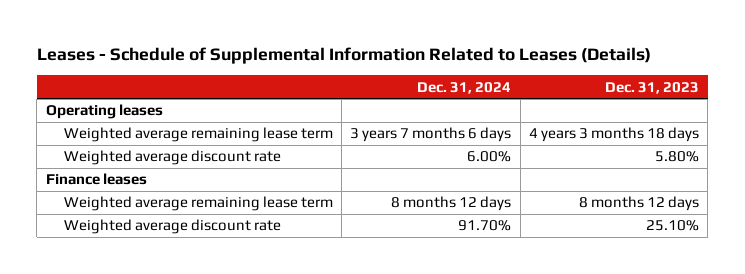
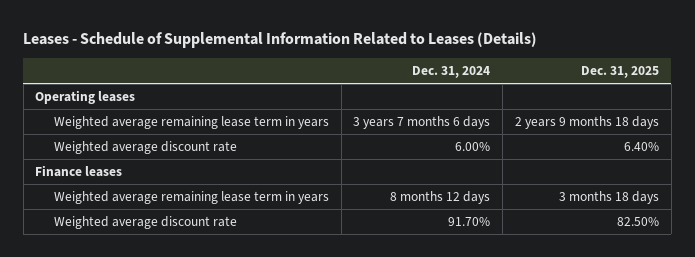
- | Dec. 31, 2024 | Dec. 31, 2023
+ | Dec. 31, 2024 | Dec. 31, 2025
- Weighted average remaining lease term | 3 years 7 months 6 days | 4 years 3 months 18 days
+ Weighted average remaining lease term in years | 3 years 7 months 6 days | 2 years 9 months 18 days
- Weighted average remaining lease term | 8 months 12 days | 8 months 12 days
+ Weighted average remaining lease term in years | 8 months 12 days | 3 months 18 days

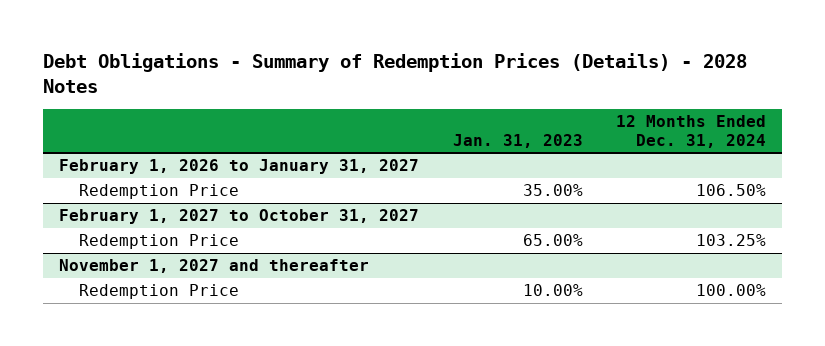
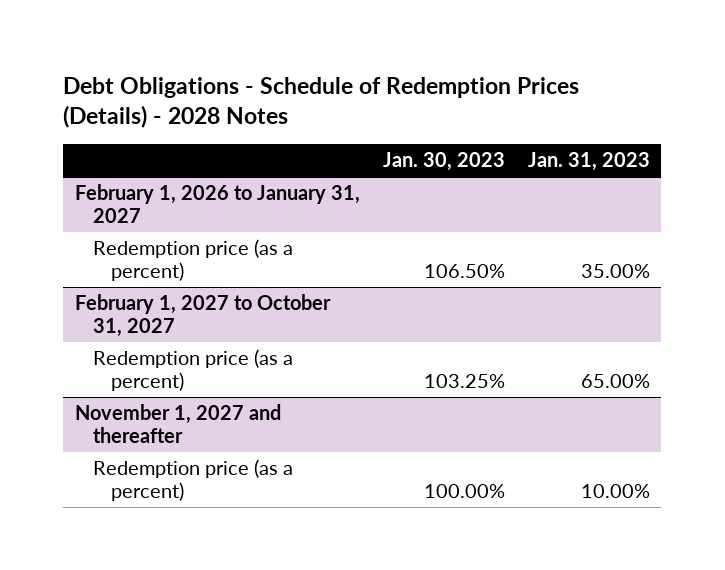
- Debt Obligations - Summary of Redemption Prices (Details) - 2028 Notes
+ Debt Obligations - Schedule of Redemption Prices (Details) - 2028 Notes
- | Jan. 31, 2023 | 12 Months Ended Dec. 31, 2024
+ | Jan. 30, 2023 | Jan. 31, 2023
@ February 1, 2026 to January 31, 2027
- Redemption Price | 35.00% | 106.50%
+ Redemption price (as a percent) | 106.50% | 35.00%
@ February 1, 2027 to October 31, 2027
- Redemption Price | 65.00% | 103.25%
+ Redemption price (as a percent) | 103.25% | 65.00%
@ November 1, 2027 and thereafter
- Redemption Price | 10.00% | 100.00%
+ Redemption price (as a percent) | 100.00% | 10.00%

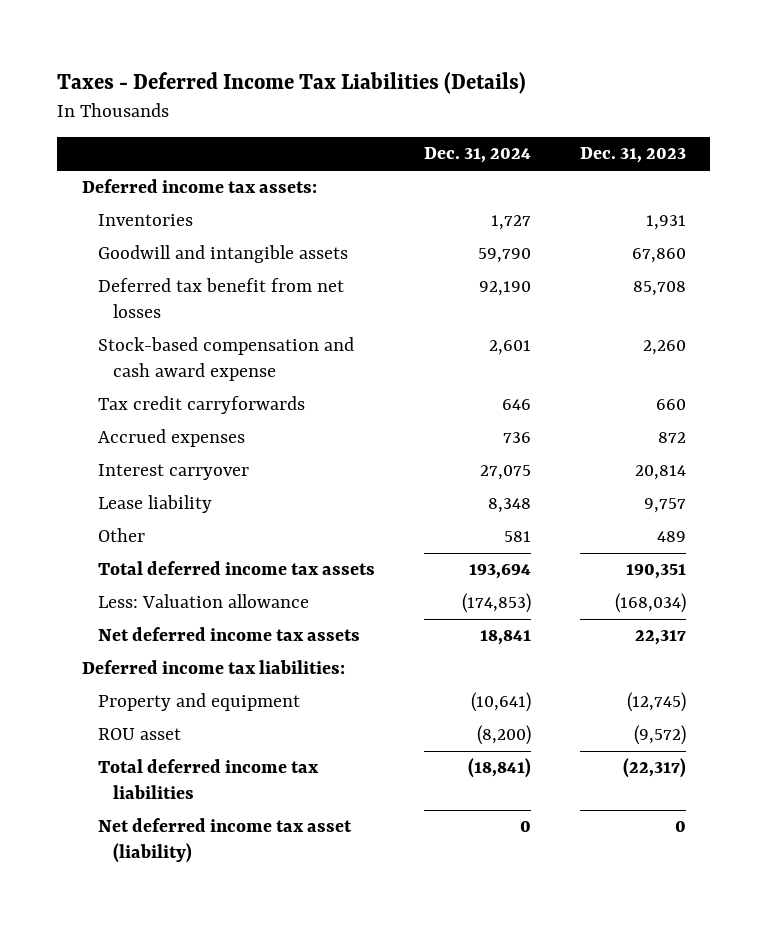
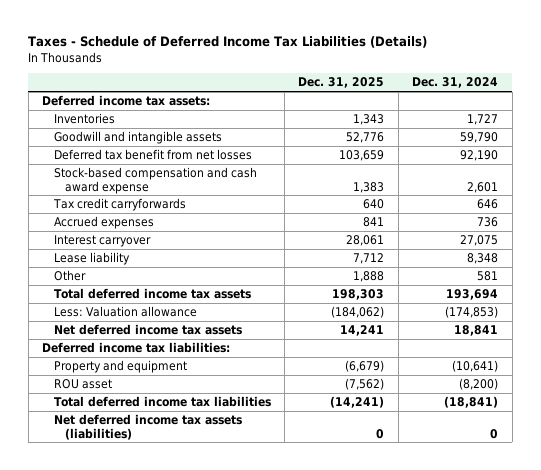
- Taxes - Deferred Income Tax Liabilities (Details)
+ Taxes - Schedule of Deferred Income Tax Liabilities (Details)
- | Dec. 31, 2024 | Dec. 31, 2023
+ | Dec. 31, 2025 | Dec. 31, 2024
- Net deferred income tax asset (liability) | 0 | 0
+ Net deferred income tax assets (liabilities) | 0 | 0

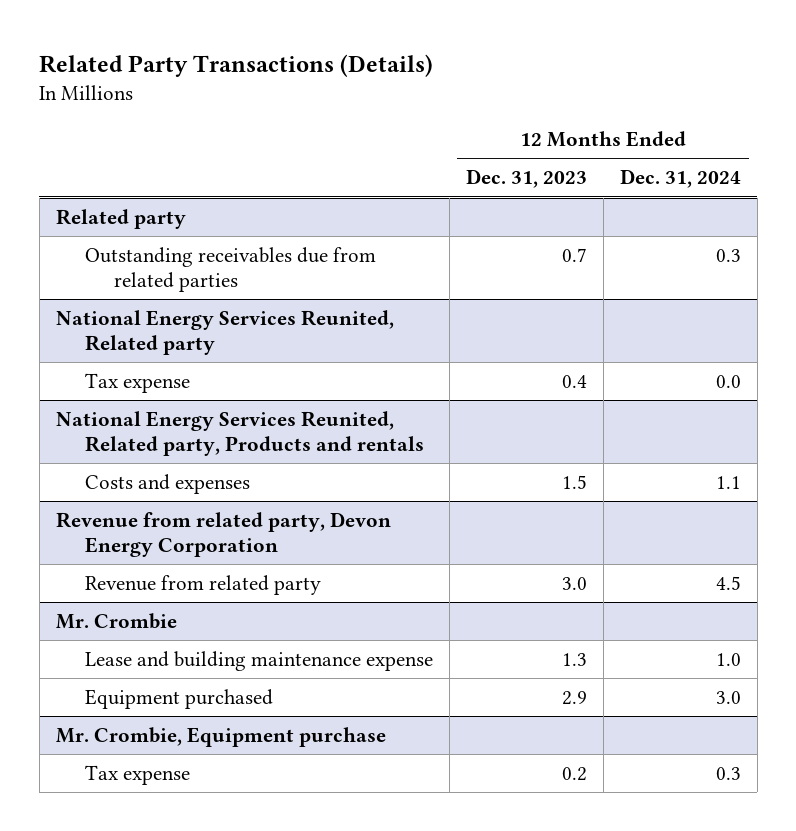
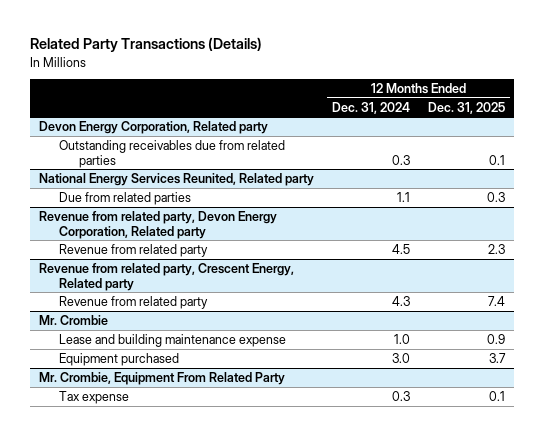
- | 12 Months Ended Dec. 31, 2023 | 12 Months Ended Dec. 31, 2024
+ | 12 Months Ended Dec. 31, 2024 | 12 Months Ended Dec. 31, 2025
- Related party
+ Devon Energy Corporation, Related party
@ National Energy Services Reunited, Related party
- Tax expense | 0.4 | 0.0
- National Energy Services Reunited, Related party, Products and rentals
- Costs and expenses | 1.5 | 1.1
- Revenue from related party, Devon Energy Corporation
@ National Energy Services Reunited, Related party
+ Due from related parties | 1.1 | 0.3
+ Revenue from related party, Devon Energy Corporation, Related party
+ Revenue from related party, Crescent Energy, Related party
+ Revenue from related party | 4.3 | 7.4
- Mr. Crombie, Equipment purchase
+ Mr. Crombie, Equipment From Related Party

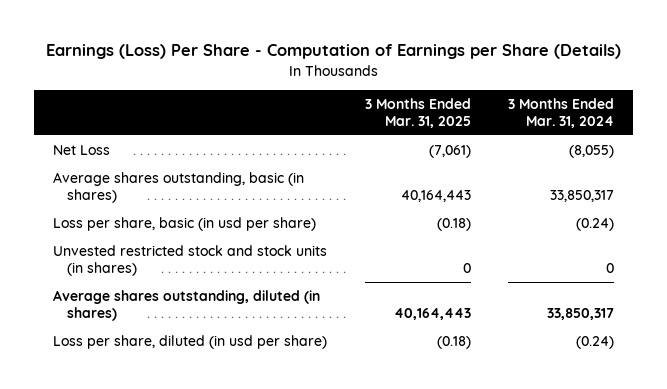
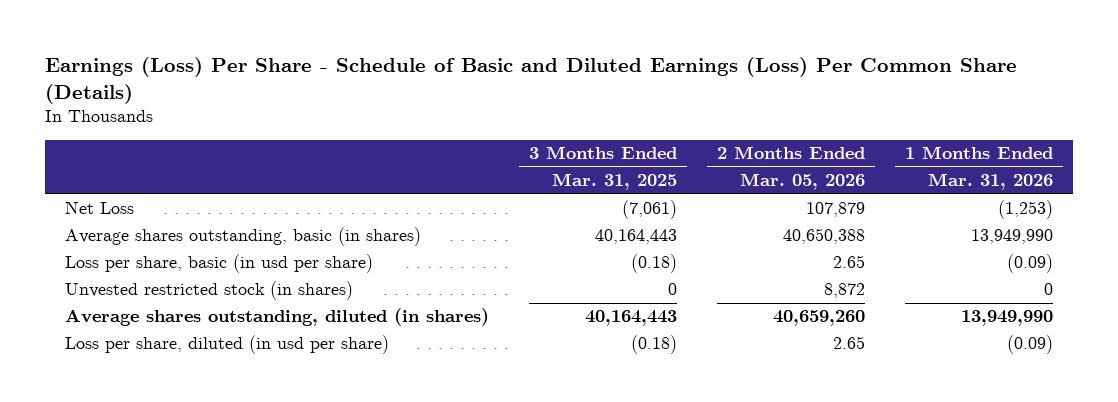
- Earnings (Loss) Per Share - Computation of Earnings per Share (Details)
+ Earnings (Loss) Per Share - Schedule of Basic and Diluted Earnings (Loss) Per Common Share (Details)
- | 3 Months Ended Mar. 31, 2025 | 3 Months Ended Mar. 31, 2024
+ | 3 Months Ended Mar. 31, 2025 | 2 Months Ended Mar. 05, 2026 | 1 Months Ended Mar. 31, 2026
- Unvested restricted stock and stock units (in shares) | 0 | 0
+ Unvested restricted stock (in shares) | 0 | 8,872 | 0

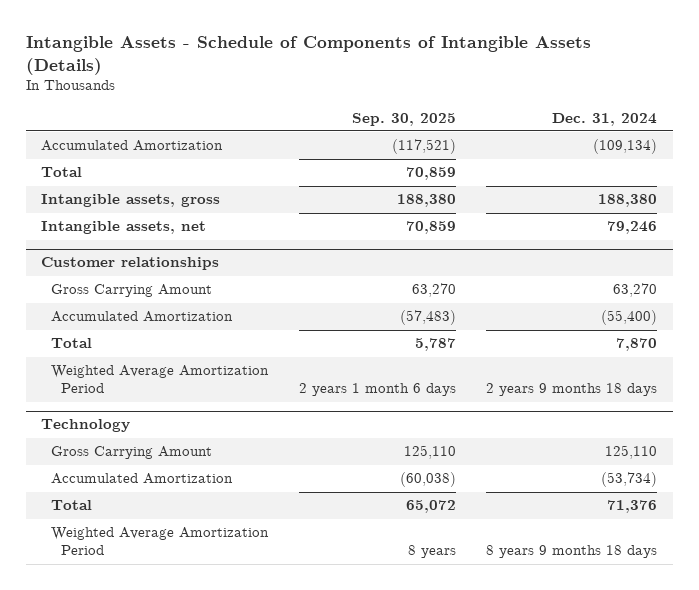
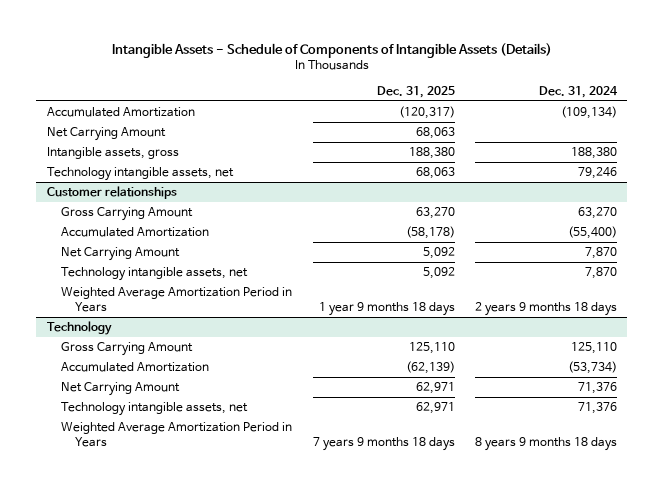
- | Sep. 30, 2025 | Dec. 31, 2024
+ | Dec. 31, 2025 | Dec. 31, 2024
- Total | 70,859 |
+ Net Carrying Amount | 68,063 |
- Intangible assets, net | 70,859 | 79,246
+ Technology intangible assets, net | 68,063 | 79,246
@ Customer relationships
- Total | 5,787 | 7,870
- Weighted Average Amortization Period | 2 years 1 month 6 days | 2 years 9 months 18 days
+ Net Carrying Amount | 5,092 | 7,870
+ Technology intangible assets, net | 5,092 | 7,870
+ Weighted Average Amortization Period in Years | 1 year 9 months 18 days | 2 years 9 months 18 days
@ Technology
- Total | 65,072 | 71,376
- Weighted Average Amortization Period | 8 years | 8 years 9 months 18 days
+ Net Carrying Amount | 62,971 | 71,376
+ Technology intangible assets, net | 62,971 | 71,376
+ Weighted Average Amortization Period in Years | 7 years 9 months 18 days | 8 years 9 months 18 days

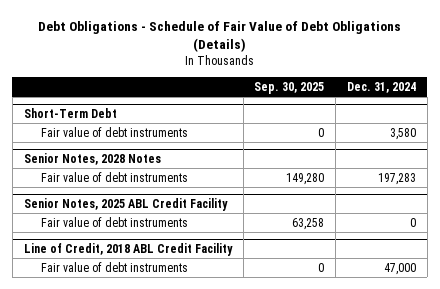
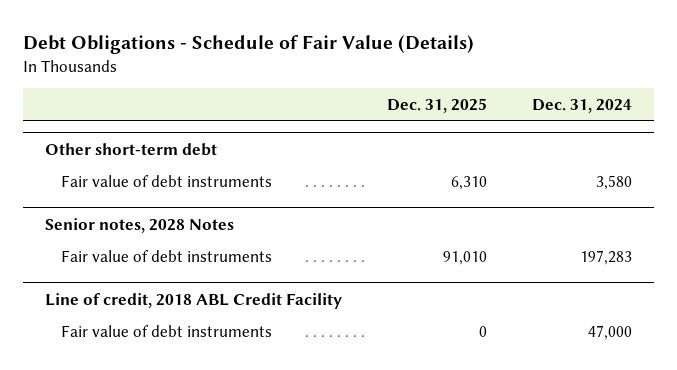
- Debt Obligations - Schedule of Fair Value of Debt Obligations (Details)
+ Debt Obligations - Schedule of Fair Value (Details)
- | Sep. 30, 2025 | Dec. 31, 2024
+ | Dec. 31, 2025 | Dec. 31, 2024
- Short-Term Debt
+ Other short-term debt
- Senior Notes, 2028 Notes
+ Senior notes, 2028 Notes
- Senior Notes, 2025 ABL Credit Facility
- Fair value of debt instruments | 63,258 | 0
- Line of Credit, 2018 ABL Credit Facility
+ Line of credit, 2018 ABL Credit Facility

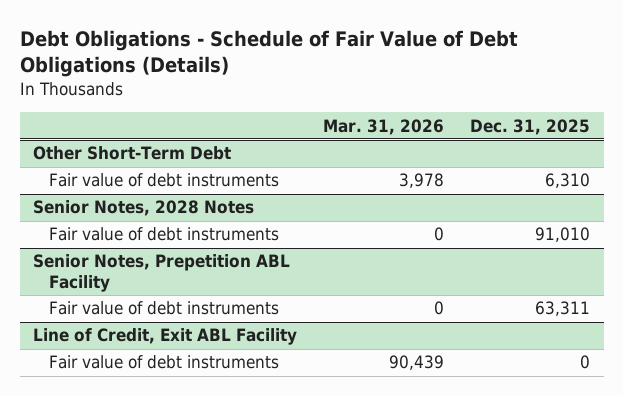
- Debt Obligations - Schedule of Fair Value (Details)
+ Debt Obligations - Schedule of Fair Value of Debt Obligations (Details)
- | Dec. 31, 2025 | Dec. 31, 2024
+ | Mar. 31, 2026 | Dec. 31, 2025
- Other short-term debt
+ Other Short-Term Debt
- Senior notes, 2028 Notes
+ Senior Notes, 2028 Notes
- Line of credit, 2018 ABL Credit Facility
+ Senior Notes, Prepetition ABL Facility
+ Fair value of debt instruments | 0 | 63,311
+ Line of Credit, Exit ABL Facility

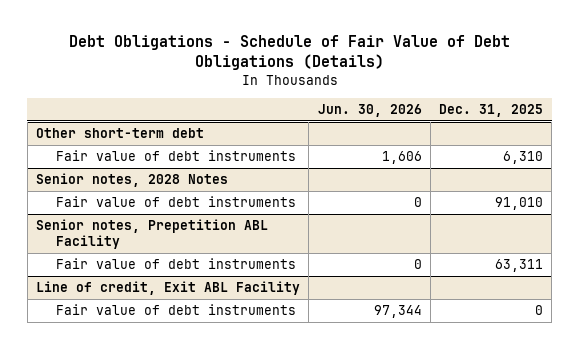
- | Mar. 31, 2026 | Dec. 31, 2025
+ | Jun. 30, 2026 | Dec. 31, 2025
- Other Short-Term Debt
+ Other short-term debt
- Senior Notes, 2028 Notes
+ Senior notes, 2028 Notes
- Senior Notes, Prepetition ABL Facility
+ Senior notes, Prepetition ABL Facility
- Line of Credit, Exit ABL Facility
+ Line of credit, Exit ABL Facility

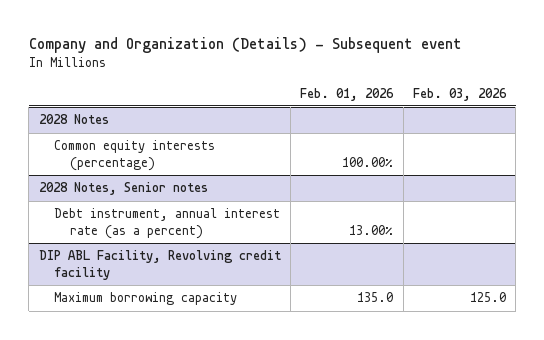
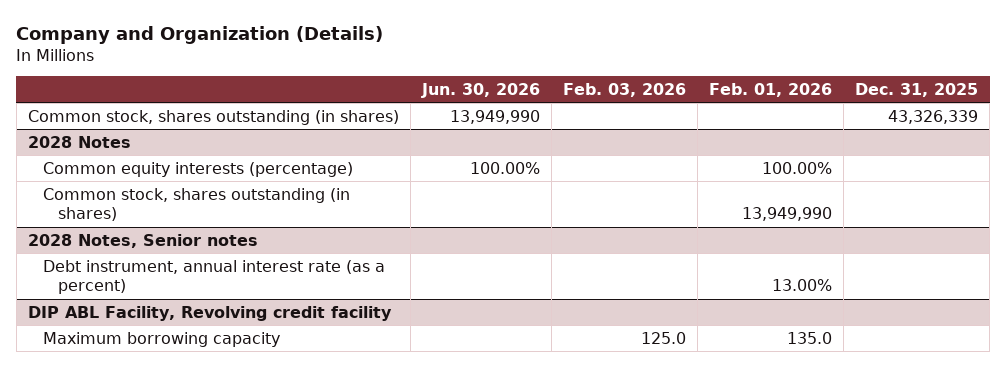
- Company and Organization (Details) - Subsequent event
+ Company and Organization (Details)
- | Feb. 01, 2026 | Feb. 03, 2026
+ | Jun. 30, 2026 | Feb. 03, 2026 | Feb. 01, 2026 | Dec. 31, 2025
+ Common stock, shares outstanding (in shares) | 13,949,990 | | | 43,326,339
@ 2028 Notes
+ Common stock, shares outstanding (in shares) | | | 13,949,990 |

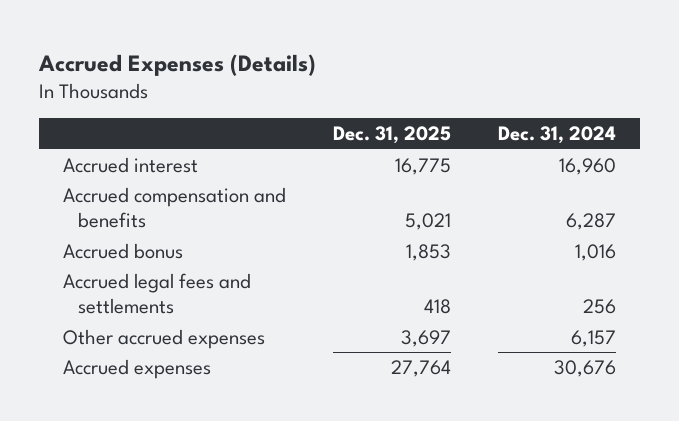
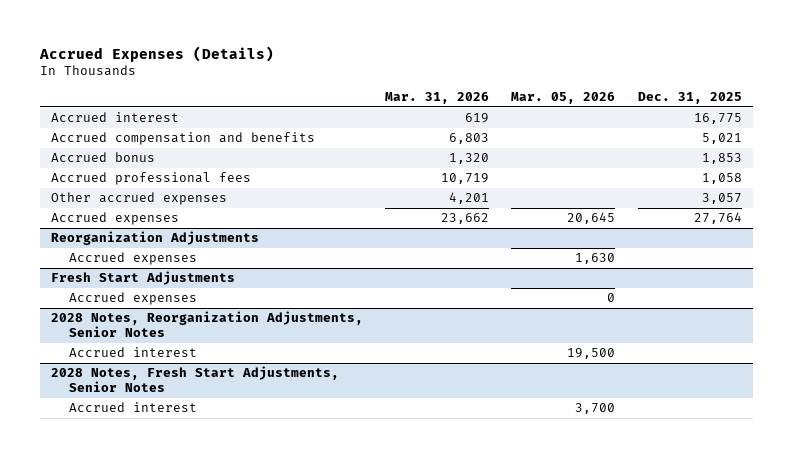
- | Dec. 31, 2025 | Dec. 31, 2024
+ | Mar. 31, 2026 | Mar. 05, 2026 | Dec. 31, 2025
- Accrued legal fees and settlements | 418 | 256
- Other accrued expenses | 3,697 | 6,157
+ Accrued professional fees | 10,719 | | 1,058
+ Other accrued expenses | 4,201 | | 3,057
+ Reorganization Adjustments
+ Accrued expenses | | 1,630 |
+ Fresh Start Adjustments
+ Accrued expenses | | 0 |
+ 2028 Notes, Reorganization Adjustments, Senior Notes
+ Accrued interest | | 19,500 |
+ 2028 Notes, Fresh Start Adjustments, Senior Notes
+ Accrued interest | | 3,700 |

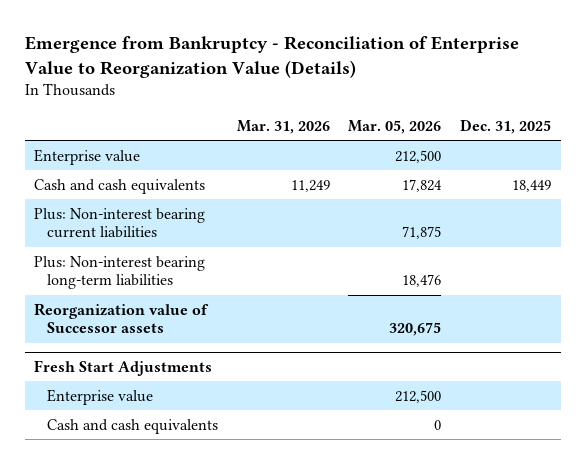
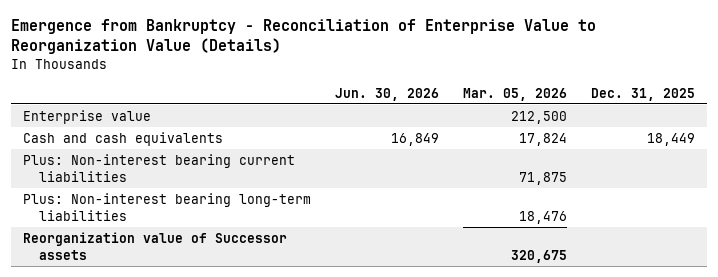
- | Mar. 31, 2026 | Mar. 05, 2026 | Dec. 31, 2025
+ | Jun. 30, 2026 | Mar. 05, 2026 | Dec. 31, 2025
- Fresh Start Adjustments
- Enterprise value | | 212,500 |
- Cash and cash equivalents | | 0 |

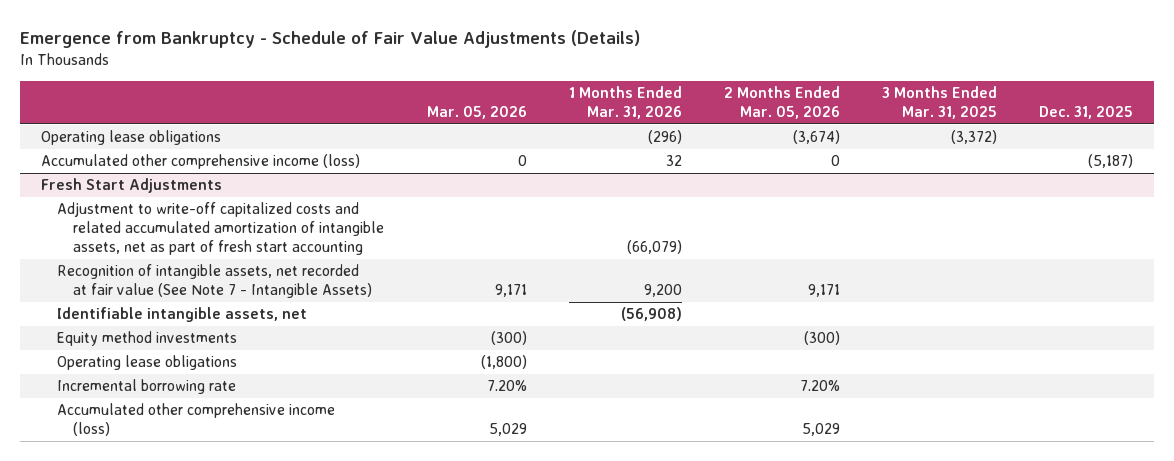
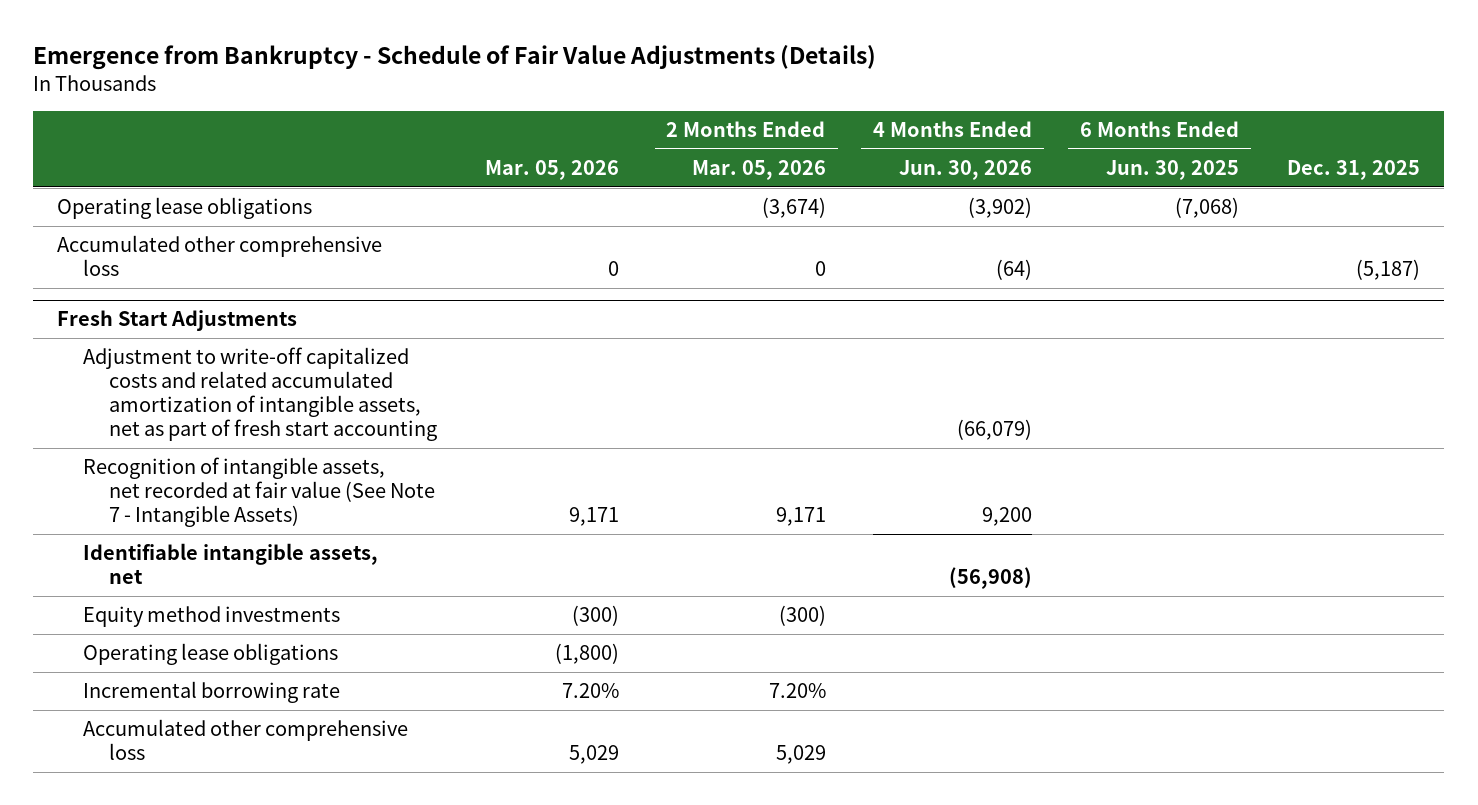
- | Mar. 05, 2026 | 1 Months Ended Mar. 31, 2026 | 2 Months Ended Mar. 05, 2026 | 3 Months Ended Mar. 31, 2025 | Dec. 31, 2025
+ | Mar. 05, 2026 | 2 Months Ended Mar. 05, 2026 | 4 Months Ended Jun. 30, 2026 | 6 Months Ended Jun. 30, 2025 | Dec. 31, 2025
- Accumulated other comprehensive income (loss) | 0 | 32 | 0 | | (5,187)
+ Accumulated other comprehensive loss | 0 | 0 | (64) | | (5,187)
@ Fresh Start Adjustments
- Accumulated other comprehensive income (loss) | 5,029 | | 5,029 | |
+ Accumulated other comprehensive loss | 5,029 | 5,029 | | |

